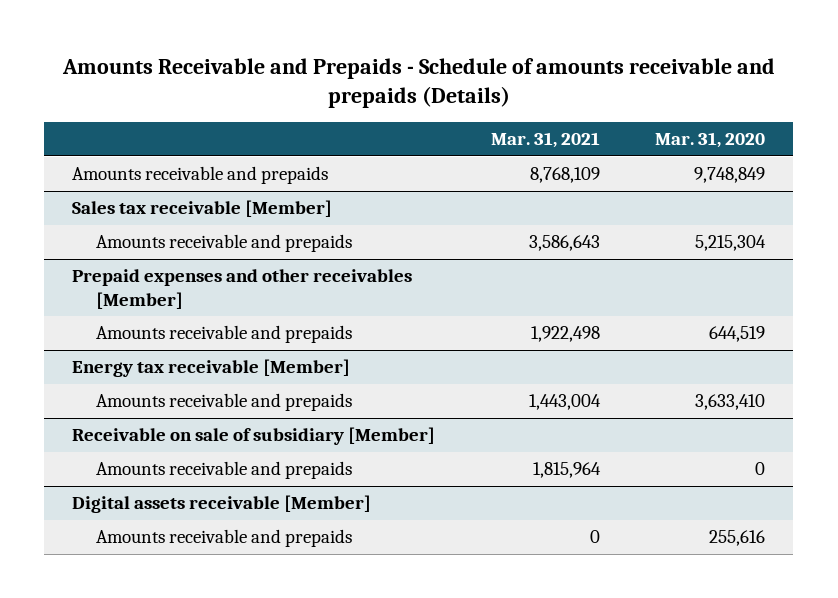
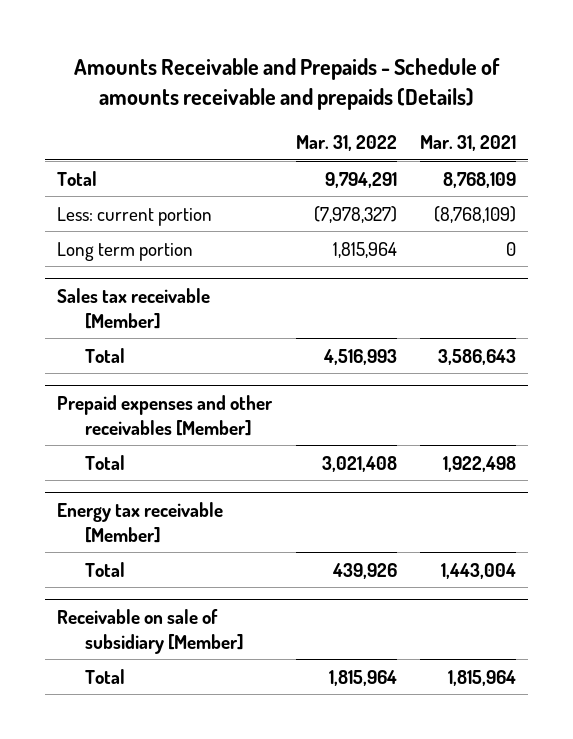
- | Mar. 31, 2021 | Mar. 31, 2020
+ | Mar. 31, 2022 | Mar. 31, 2021
- Amounts receivable and prepaids | 8,768,109 | 9,748,849
+ Total | 9,794,291 | 8,768,109
+ Less: current portion | (7,978,327) | (8,768,109)
+ Long term portion | 1,815,964 | 0
@ Sales tax receivable [Member]
- Amounts receivable and prepaids | 3,586,643 | 5,215,304
+ Total | 4,516,993 | 3,586,643
@ Prepaid expenses and other receivables [Member]
- Amounts receivable and prepaids | 1,922,498 | 644,519
+ Total | 3,021,408 | 1,922,498
@ Energy tax receivable [Member]
- Amounts receivable and prepaids | 1,443,004 | 3,633,410
+ Total | 439,926 | 1,443,004
@ Receivable on sale of subsidiary [Member]
- Amounts receivable and prepaids | 1,815,964 | 0
- Digital assets receivable [Member]
- Amounts receivable and prepaids | 0 | 255,616
@ Receivable on sale of subsidiary [Member]
+ Total | 1,815,964 | 1,815,964

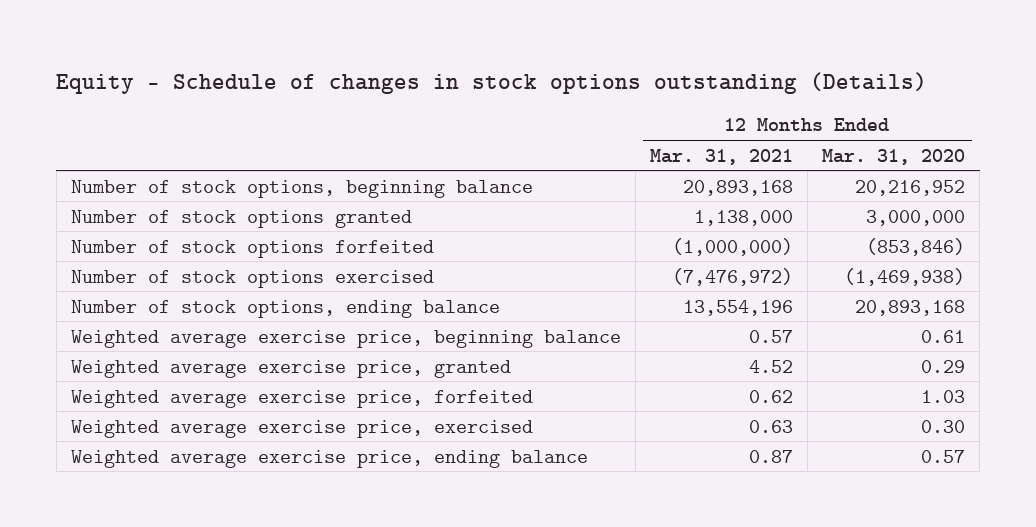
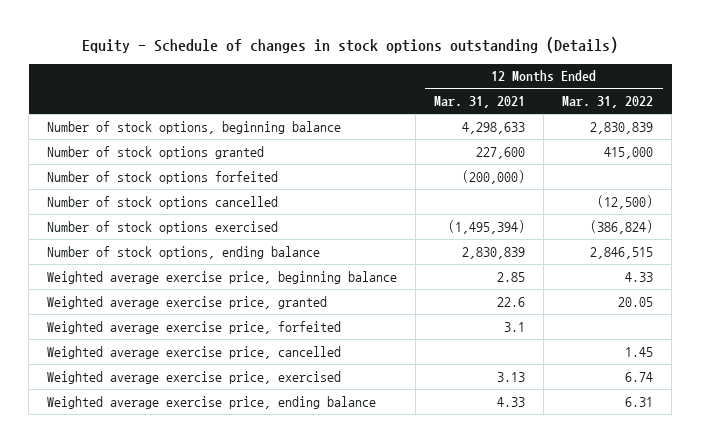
- | 12 Months Ended Mar. 31, 2021 | 12 Months Ended Mar. 31, 2020
+ | 12 Months Ended Mar. 31, 2021 | 12 Months Ended Mar. 31, 2022
- Number of stock options, beginning balance | 20,893,168 | 20,216,952
- Number of stock options granted | 1,138,000 | 3,000,000
- Number of stock options forfeited | (1,000,000) | (853,846)
- Number of stock options exercised | (7,476,972) | (1,469,938)
- Number of stock options, ending balance | 13,554,196 | 20,893,168
- Weighted average exercise price, beginning balance | 0.57 | 0.61
- Weighted average exercise price, granted | 4.52 | 0.29
- Weighted average exercise price, forfeited | 0.62 | 1.03
- Weighted average exercise price, exercised | 0.63 | 0.30
- Weighted average exercise price, ending balance | 0.87 | 0.57
+ Number of stock options, beginning balance | 4,298,633 | 2,830,839
+ Number of stock options granted | 227,600 | 415,000
+ Number of stock options forfeited | (200,000) |
+ Number of stock options cancelled | | (12,500)
+ Number of stock options exercised | (1,495,394) | (386,824)
+ Number of stock options, ending balance | 2,830,839 | 2,846,515
+ Weighted average exercise price, beginning balance | 2.85 | 4.33
+ Weighted average exercise price, granted | 22.6 | 20.05
+ Weighted average exercise price, forfeited | 3.1 |
+ Weighted average exercise price, cancelled | | 1.45
+ Weighted average exercise price, exercised | 3.13 | 6.74
+ Weighted average exercise price, ending balance | 4.33 | 6.31

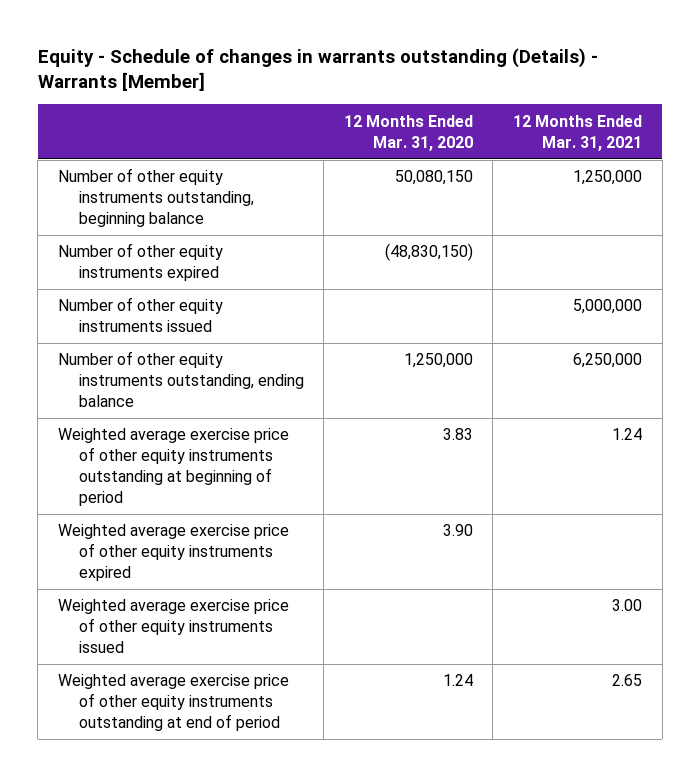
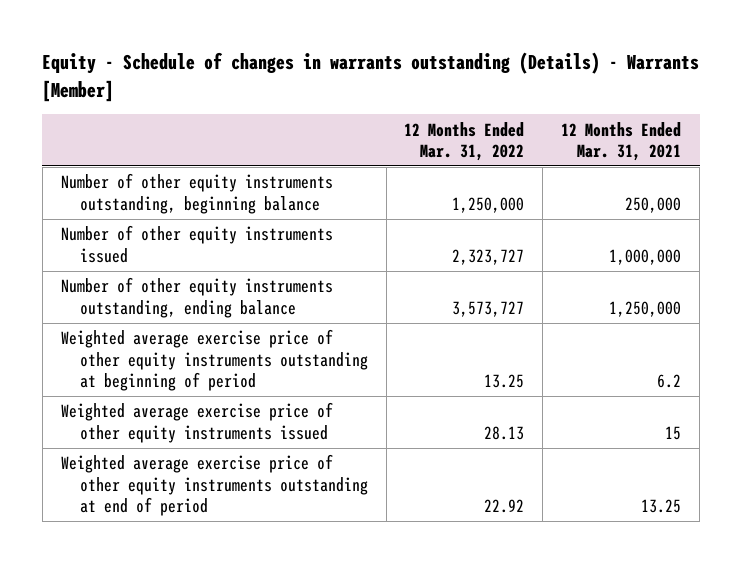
- | 12 Months Ended Mar. 31, 2020 | 12 Months Ended Mar. 31, 2021
+ | 12 Months Ended Mar. 31, 2022 | 12 Months Ended Mar. 31, 2021
- Number of other equity instruments outstanding, beginning balance | 50,080,150 | 1,250,000
- Number of other equity instruments expired | (48,830,150) |
- Number of other equity instruments issued | | 5,000,000
- Number of other equity instruments outstanding, ending balance | 1,250,000 | 6,250,000
- Weighted average exercise price of other equity instruments outstanding at beginning of period | 3.83 | 1.24
- Weighted average exercise price of other equity instruments expired | 3.90 |
- Weighted average exercise price of other equity instruments issued | | 3.00
- Weighted average exercise price of other equity instruments outstanding at end of period | 1.24 | 2.65
+ Number of other equity instruments outstanding, beginning balance | 1,250,000 | 250,000
+ Number of other equity instruments issued | 2,323,727 | 1,000,000
+ Number of other equity instruments outstanding, ending balance | 3,573,727 | 1,250,000
+ Weighted average exercise price of other equity instruments outstanding at beginning of period | 13.25 | 6.2
+ Weighted average exercise price of other equity instruments issued | 28.13 | 15
+ Weighted average exercise price of other equity instruments outstanding at end of period | 22.92 | 13.25

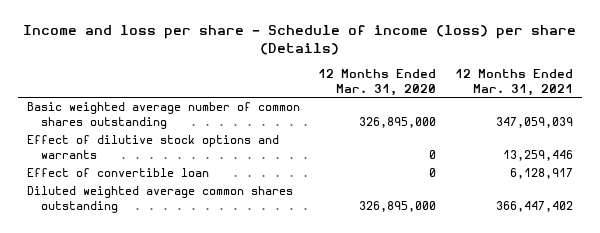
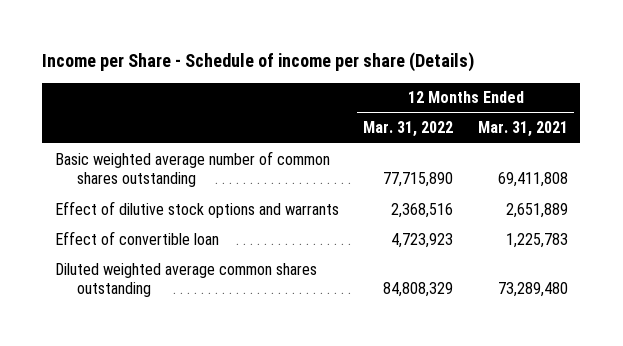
- Income and loss per share - Schedule of income (loss) per share (Details)
+ Income per Share - Schedule of income per share (Details)
- | 12 Months Ended Mar. 31, 2020 | 12 Months Ended Mar. 31, 2021
+ | 12 Months Ended Mar. 31, 2022 | 12 Months Ended Mar. 31, 2021
- Basic weighted average number of common shares outstanding | 326,895,000 | 347,059,039
- Effect of dilutive stock options and warrants | 0 | 13,259,446
- Effect of convertible loan | 0 | 6,128,917
- Diluted weighted average common shares outstanding | 326,895,000 | 366,447,402
+ Basic weighted average number of common shares outstanding | 77,715,890 | 69,411,808
+ Effect of dilutive stock options and warrants | 2,368,516 | 2,651,889
+ Effect of convertible loan | 4,723,923 | 1,225,783
+ Diluted weighted average common shares outstanding | 84,808,329 | 73,289,480

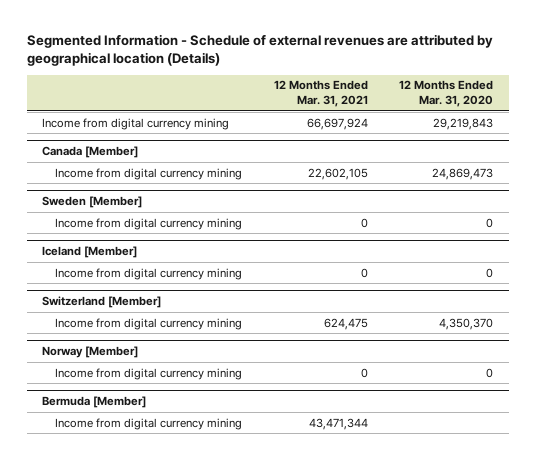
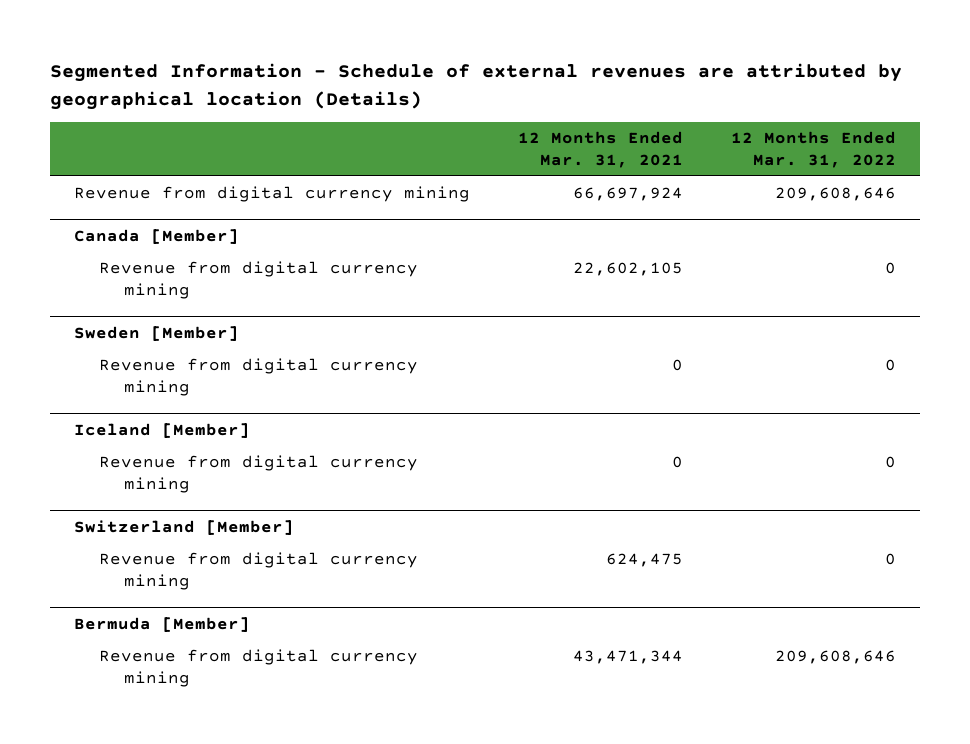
- | 12 Months Ended Mar. 31, 2021 | 12 Months Ended Mar. 31, 2020
+ | 12 Months Ended Mar. 31, 2021 | 12 Months Ended Mar. 31, 2022
- Income from digital currency mining | 66,697,924 | 29,219,843
+ Revenue from digital currency mining | 66,697,924 | 209,608,646
@ Canada [Member]
- Income from digital currency mining | 22,602,105 | 24,869,473
+ Revenue from digital currency mining | 22,602,105 | 0
@ Sweden [Member]
- Income from digital currency mining | 0 | 0
+ Revenue from digital currency mining | 0 | 0
@ Iceland [Member]
- Income from digital currency mining | 0 | 0
+ Revenue from digital currency mining | 0 | 0
@ Switzerland [Member]
- Income from digital currency mining | 624,475 | 4,350,370
- Norway [Member]
- Income from digital currency mining | 0 | 0
@ Switzerland [Member]
+ Revenue from digital currency mining | 624,475 | 0
@ Bermuda [Member]
- Income from digital currency mining | 43,471,344 |
+ Revenue from digital currency mining | 43,471,344 | 209,608,646

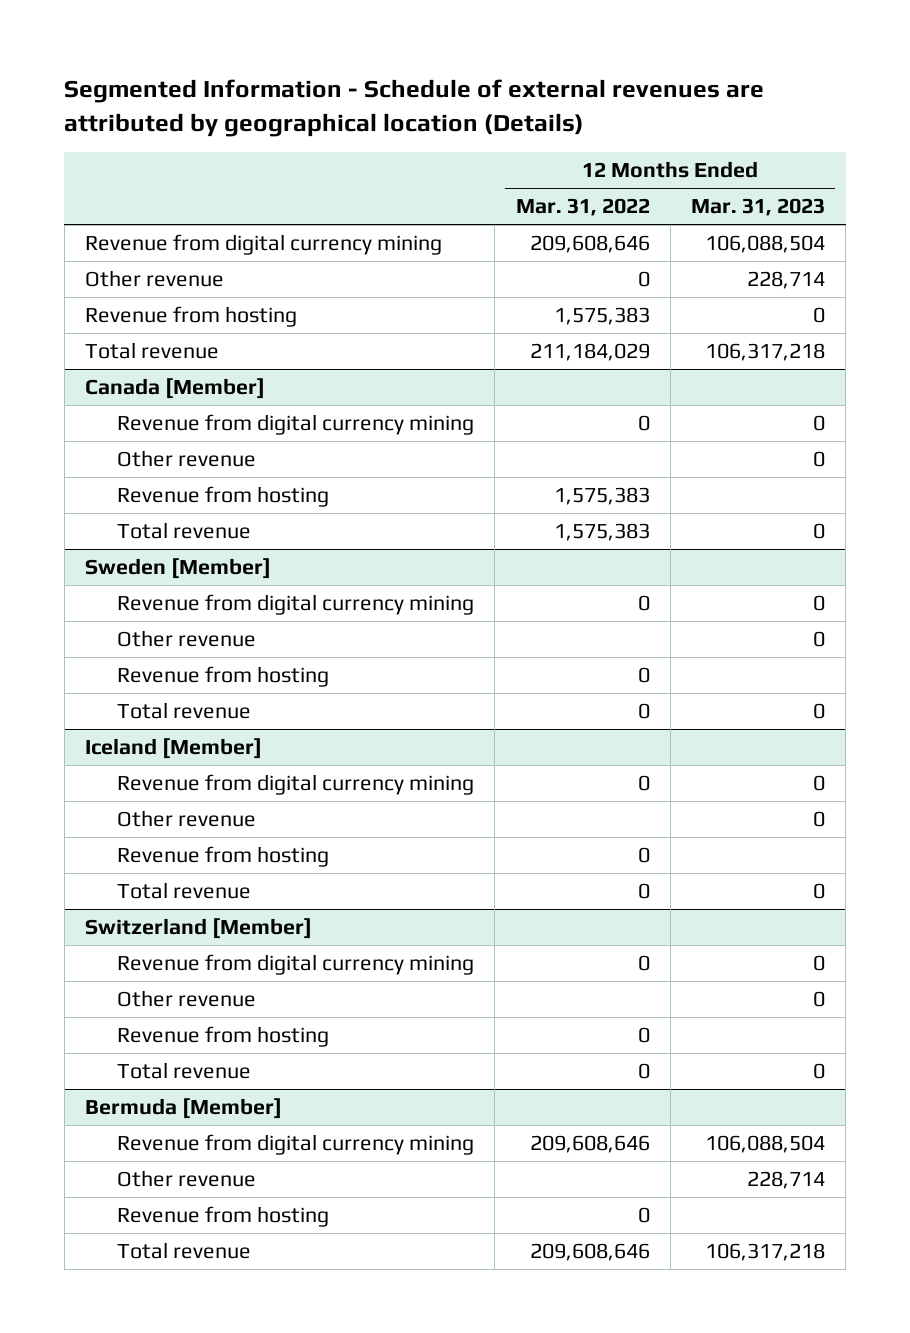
- | 12 Months Ended Mar. 31, 2021 | 12 Months Ended Mar. 31, 2022
+ | 12 Months Ended Mar. 31, 2022 | 12 Months Ended Mar. 31, 2023
+ Other revenue | 0 | 228,714
+ Revenue from hosting | 1,575,383 | 0
+ Total revenue | 211,184,029 | 106,317,218
@ Canada [Member]
+ Other revenue | | 0
+ Revenue from hosting | 1,575,383 |
+ Total revenue | 1,575,383 | 0
@ Sweden [Member]
+ Other revenue | | 0
+ Revenue from hosting | 0 |
+ Total revenue | 0 | 0
@ Iceland [Member]
+ Other revenue | | 0
+ Revenue from hosting | 0 |
+ Total revenue | 0 | 0
@ Switzerland [Member]
+ Other revenue | | 0
+ Revenue from hosting | 0 |
+ Total revenue | 0 | 0
@ Bermuda [Member]
+ Other revenue | | 228,714
+ Revenue from hosting | 0 |
+ Total revenue | 209,608,646 | 106,317,218

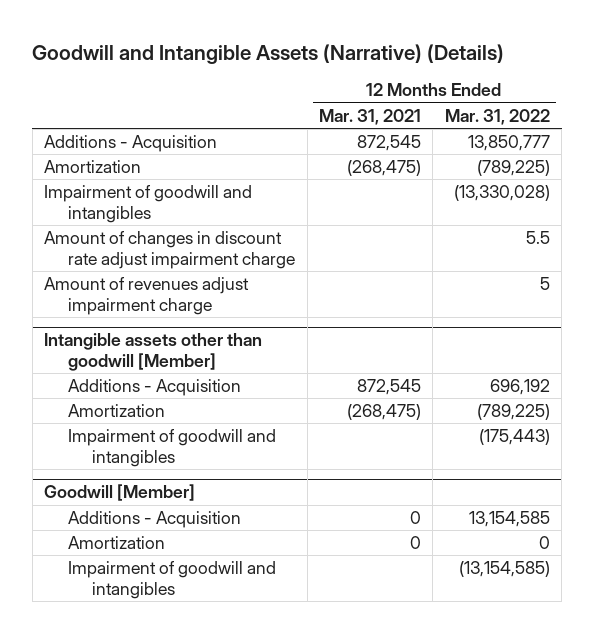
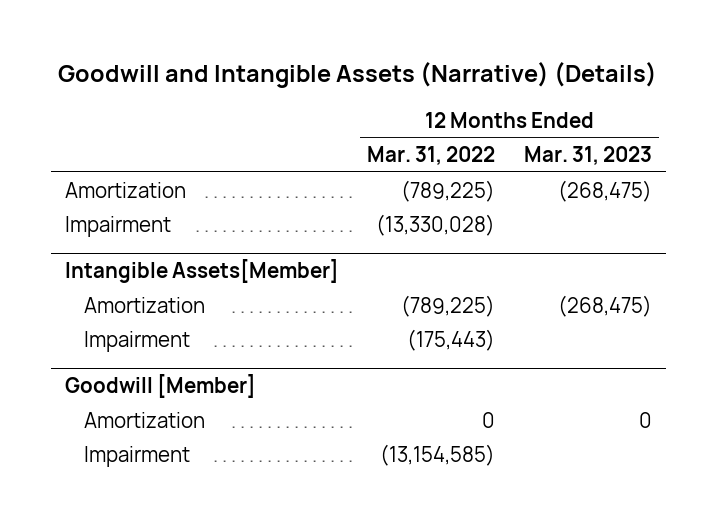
- | 12 Months Ended Mar. 31, 2021 | 12 Months Ended Mar. 31, 2022
+ | 12 Months Ended Mar. 31, 2022 | 12 Months Ended Mar. 31, 2023
- Additions - Acquisition | 872,545 | 13,850,777
- Impairment of goodwill and intangibles | | (13,330,028)
- Amount of changes in discount rate adjust impairment charge | | 5.5
- Amount of revenues adjust impairment charge | | 5
- Intangible assets other than goodwill [Member]
- Additions - Acquisition | 872,545 | 696,192
+ Impairment | (13,330,028) |
+ Intangible Assets[Member]
- Impairment of goodwill and intangibles | | (175,443)
+ Impairment | (175,443) |
@ Goodwill [Member]
- Additions - Acquisition | 0 | 13,154,585
- Impairment of goodwill and intangibles | | (13,154,585)
+ Impairment | (13,154,585) |

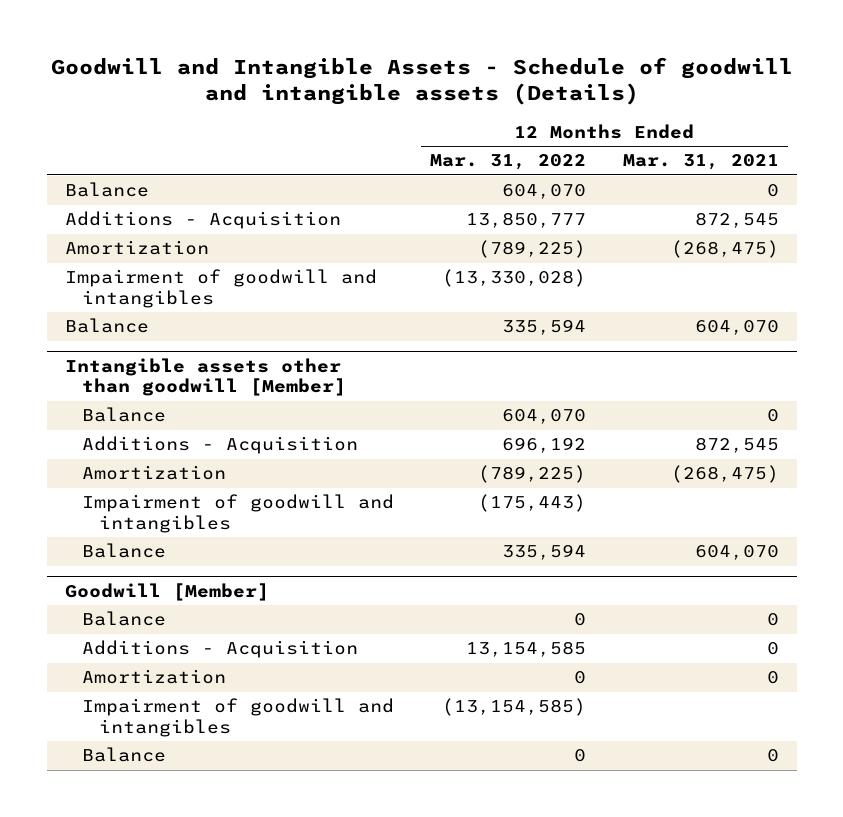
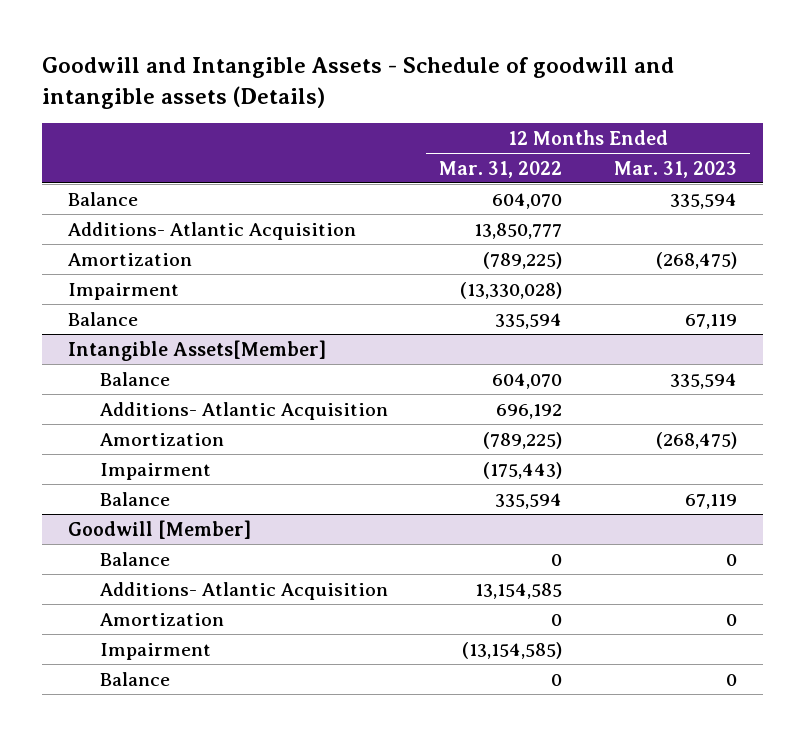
- | 12 Months Ended Mar. 31, 2022 | 12 Months Ended Mar. 31, 2021
+ | 12 Months Ended Mar. 31, 2022 | 12 Months Ended Mar. 31, 2023
- Additions - Acquisition | 13,850,777 | 872,545
+ Additions- Atlantic Acquisition | 13,850,777 |
- Impairment of goodwill and intangibles | (13,330,028) |
+ Impairment | (13,330,028) |
- Intangible assets other than goodwill [Member]
+ Intangible Assets[Member]
- Additions - Acquisition | 696,192 | 872,545
+ Additions- Atlantic Acquisition | 696,192 |
- Impairment of goodwill and intangibles | (175,443) |
+ Impairment | (175,443) |
@ Goodwill [Member]
- Additions - Acquisition | 13,154,585 | 0
+ Additions- Atlantic Acquisition | 13,154,585 |
- Impairment of goodwill and intangibles | (13,154,585) |
+ Impairment | (13,154,585) |

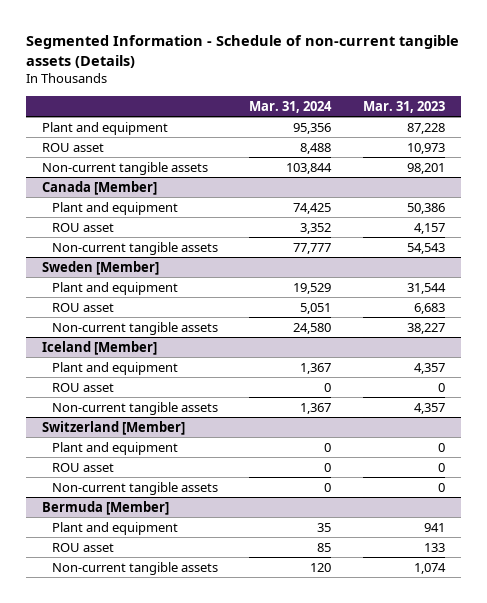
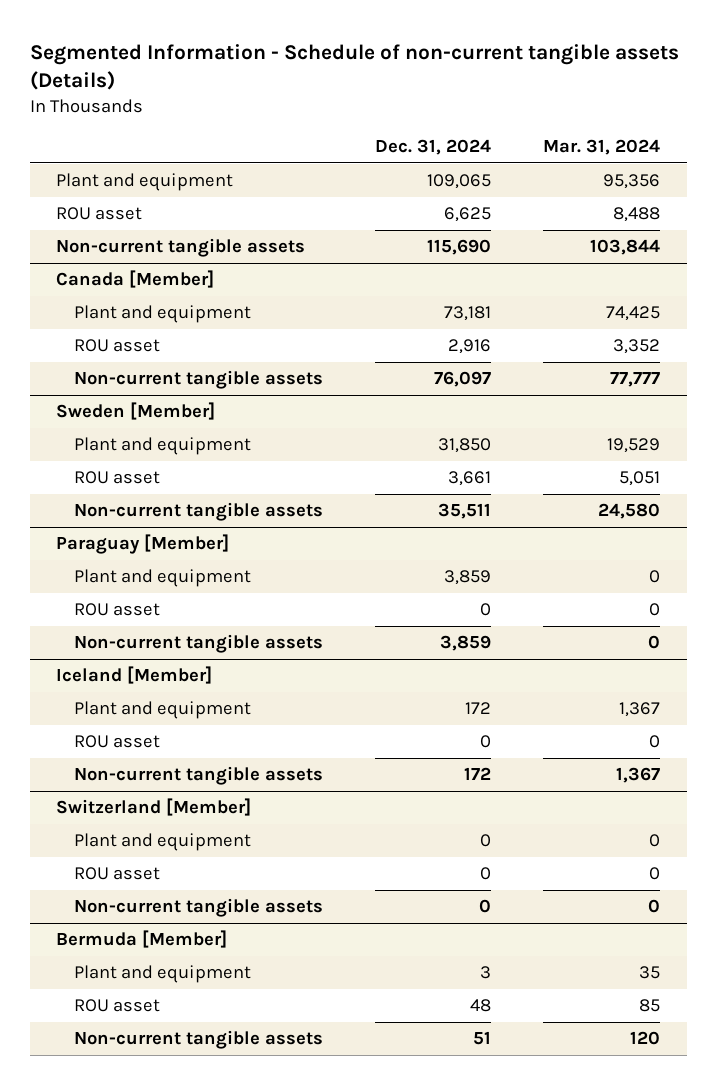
- | Mar. 31, 2024 | Mar. 31, 2023
+ | Dec. 31, 2024 | Mar. 31, 2024
+ Paraguay [Member]
+ Plant and equipment | 3,859 | 0
+ ROU asset | 0 | 0
+ Non-current tangible assets | 3,859 | 0

